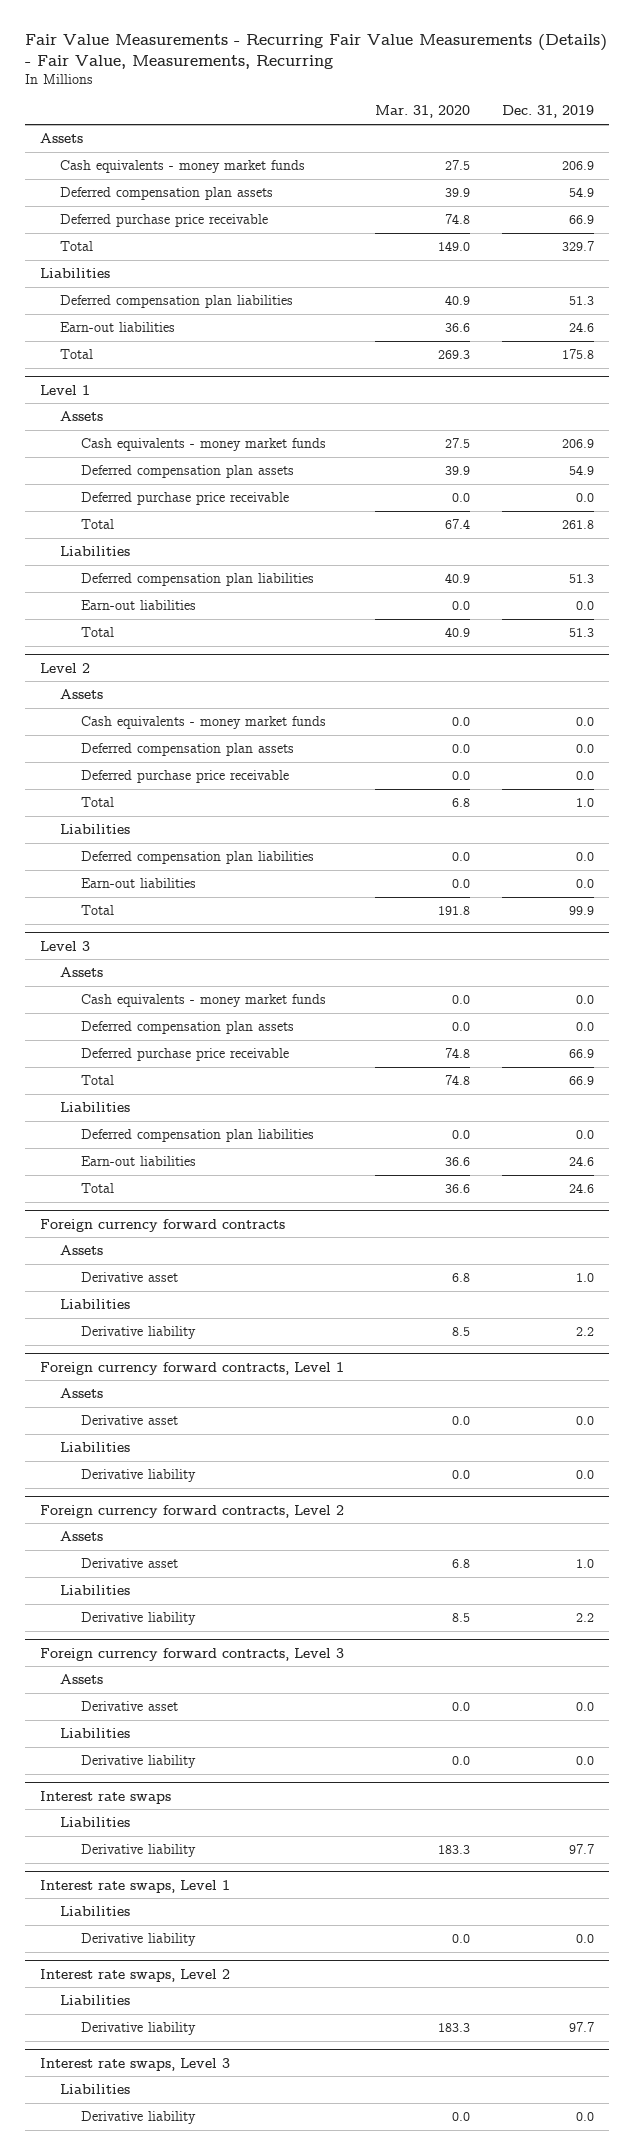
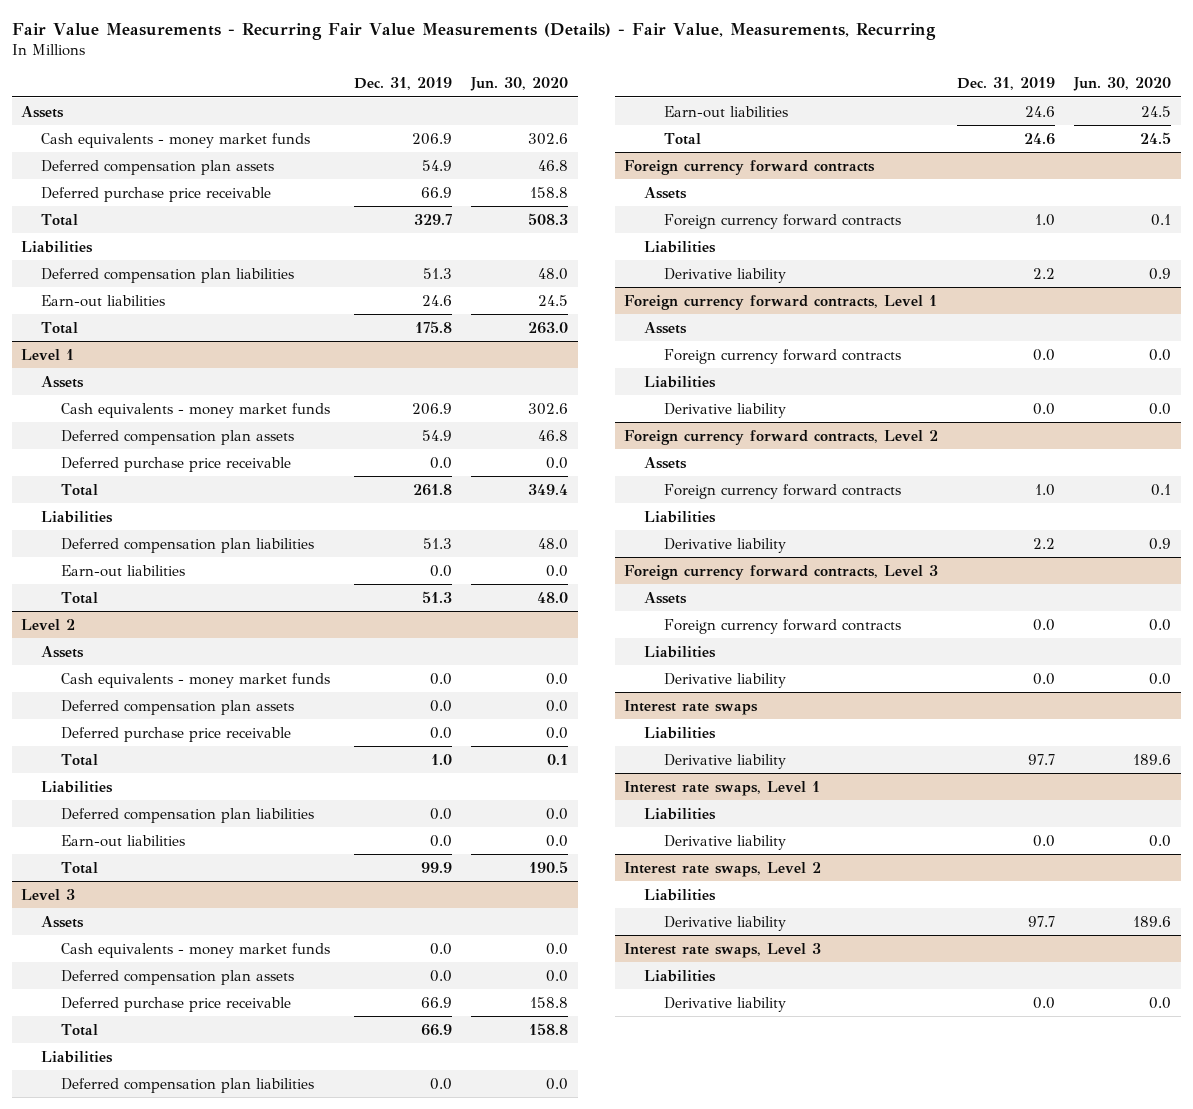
- | Mar. 31, 2020 | Dec. 31, 2019
+ | Dec. 31, 2019 | Jun. 30, 2020
@ Foreign currency forward contracts
- Derivative asset | 6.8 | 1.0
+ Foreign currency forward contracts | 1.0 | 0.1
@ Foreign currency forward contracts, Level 1
- Derivative asset | 0.0 | 0.0
+ Foreign currency forward contracts | 0.0 | 0.0
@ Foreign currency forward contracts, Level 2
- Derivative asset | 6.8 | 1.0
+ Foreign currency forward contracts | 1.0 | 0.1
@ Foreign currency forward contracts, Level 3
- Derivative asset | 0.0 | 0.0
+ Foreign currency forward contracts | 0.0 | 0.0

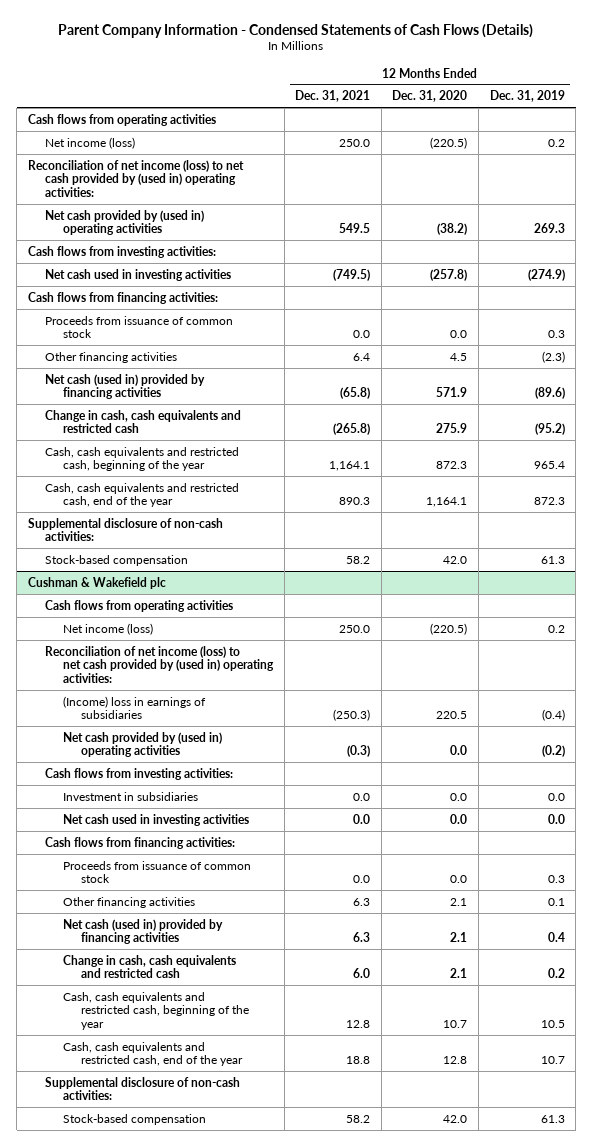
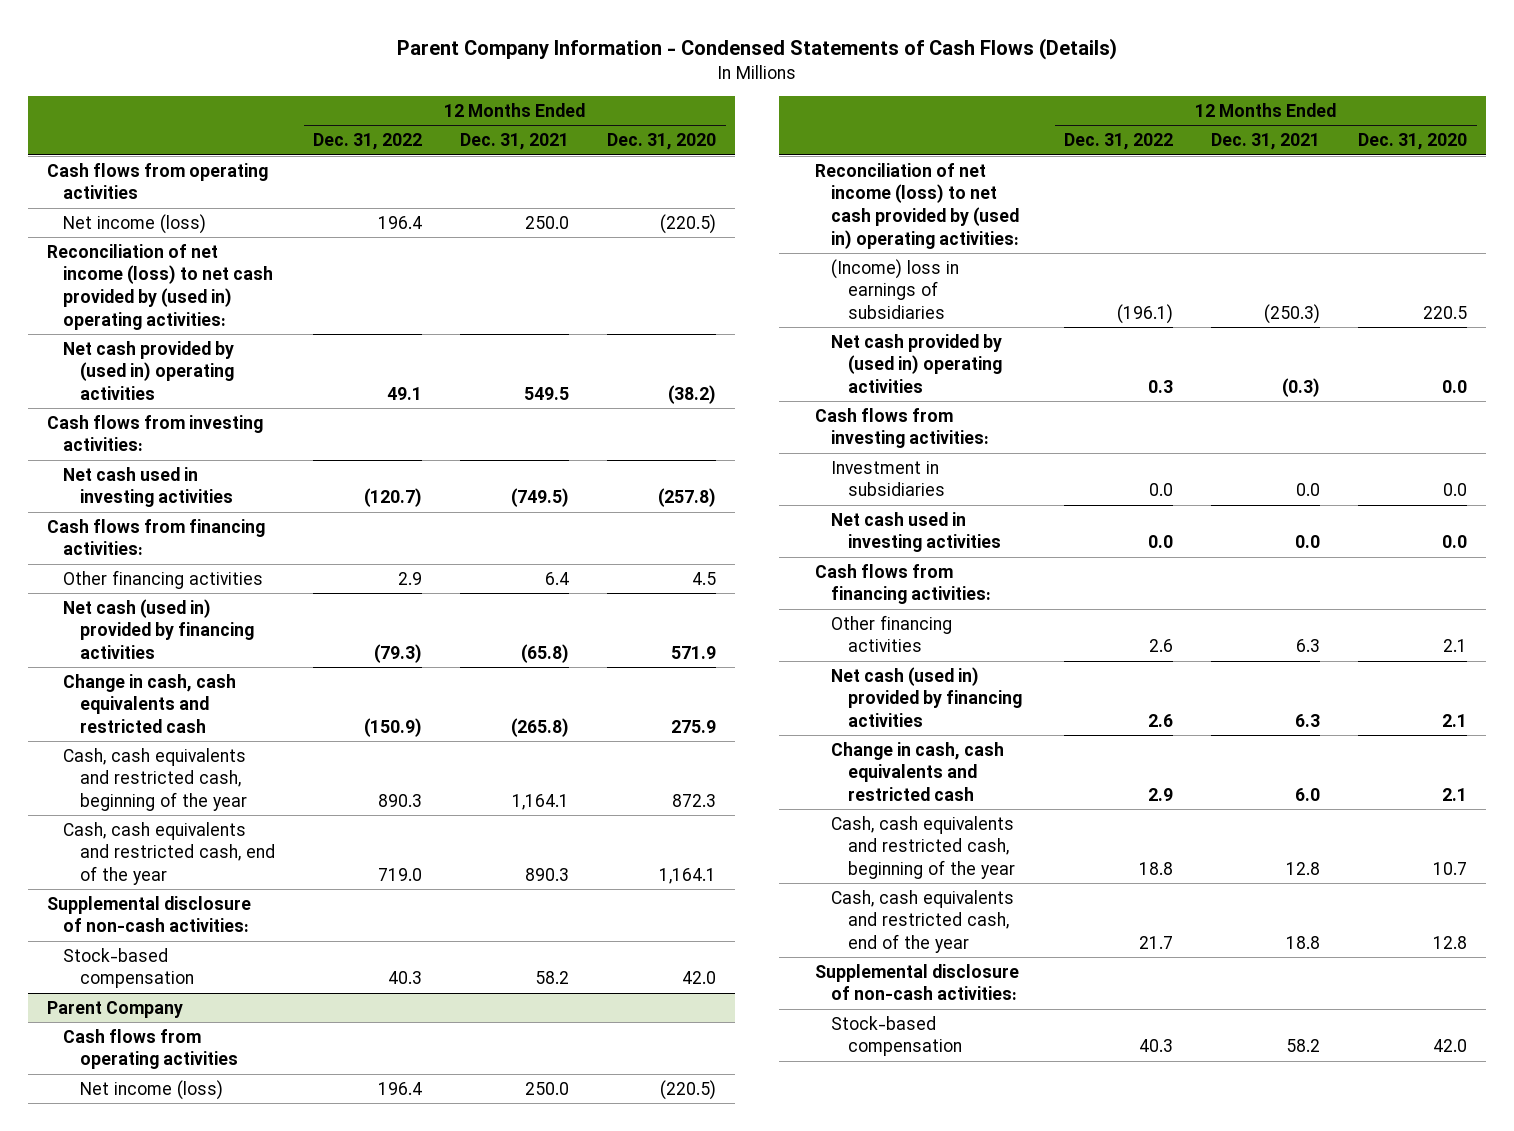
- | 12 Months Ended Dec. 31, 2021 | 12 Months Ended Dec. 31, 2020 | 12 Months Ended Dec. 31, 2019
+ | 12 Months Ended Dec. 31, 2022 | 12 Months Ended Dec. 31, 2021 | 12 Months Ended Dec. 31, 2020
- Proceeds from issuance of common stock | 0.0 | 0.0 | 0.3
- Cushman & Wakefield plc
+ Parent Company
- Proceeds from issuance of common stock | 0.0 | 0.0 | 0.3

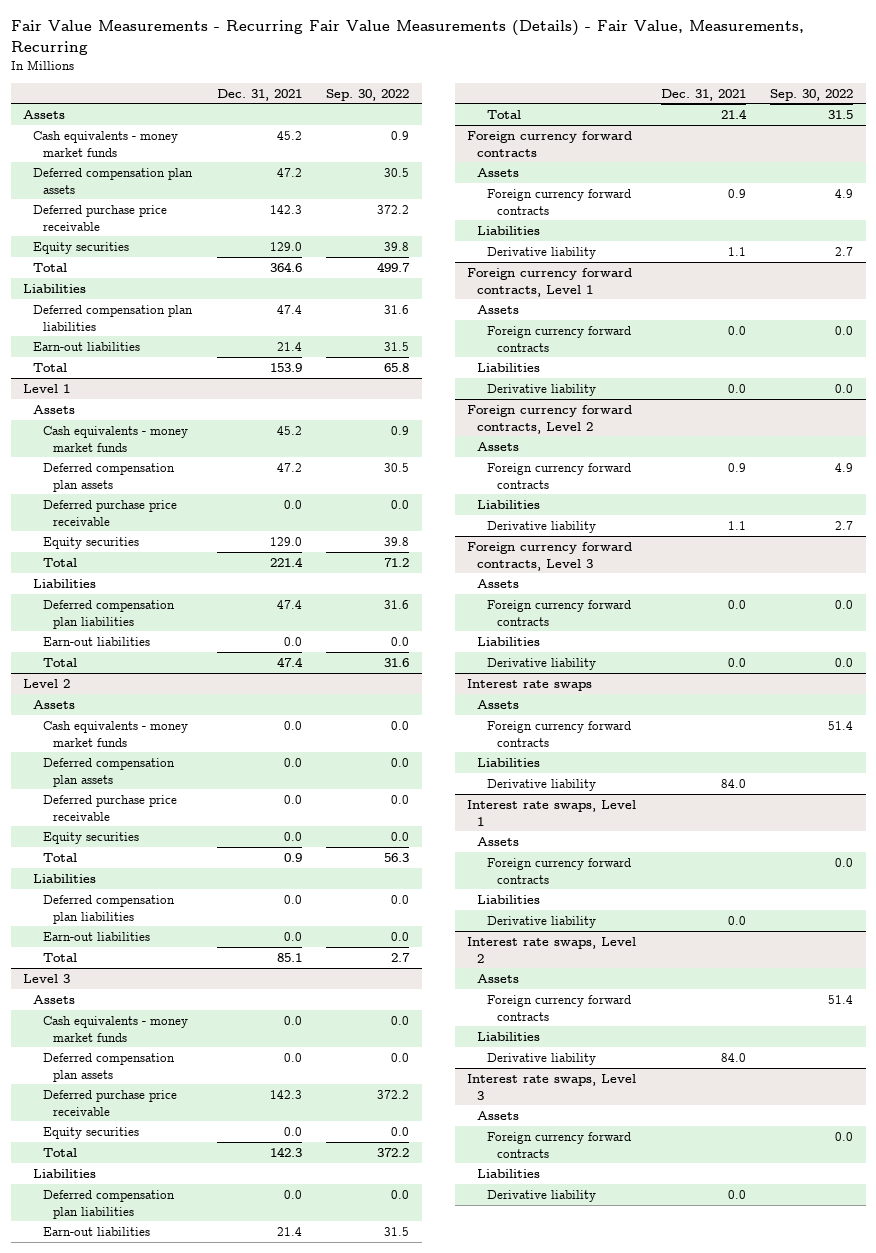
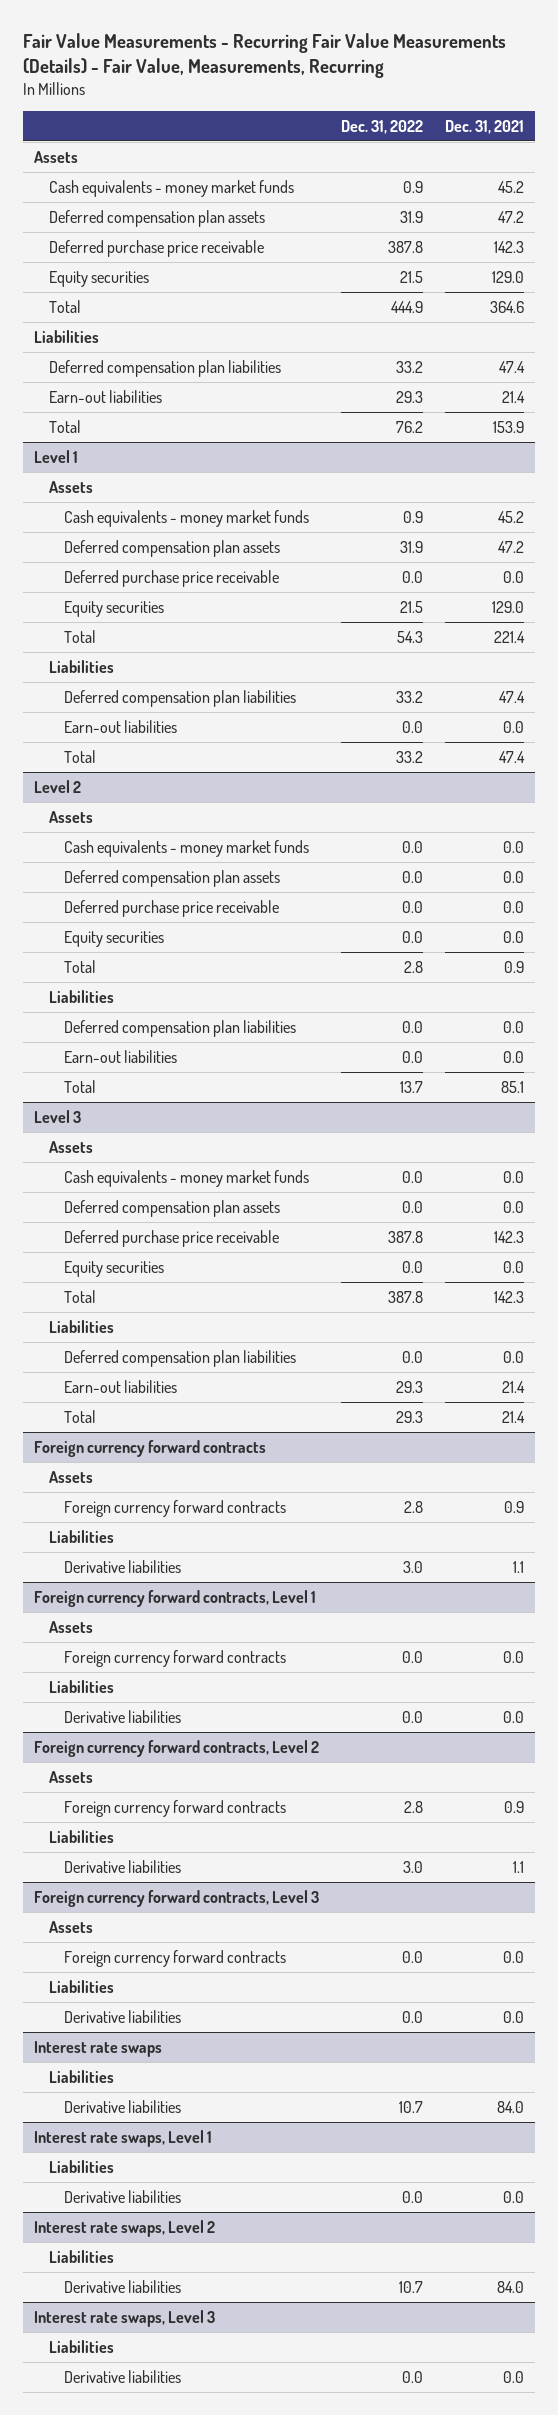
- | Dec. 31, 2021 | Sep. 30, 2022
+ | Dec. 31, 2022 | Dec. 31, 2021
@ Foreign currency forward contracts
- Derivative liability | 1.1 | 2.7
+ Derivative liabilities | 3.0 | 1.1
@ Foreign currency forward contracts, Level 1
- Derivative liability | 0.0 | 0.0
+ Derivative liabilities | 0.0 | 0.0
@ Foreign currency forward contracts, Level 2
- Derivative liability | 1.1 | 2.7
+ Derivative liabilities | 3.0 | 1.1
@ Foreign currency forward contracts, Level 3
- Derivative liability | 0.0 | 0.0
+ Derivative liabilities | 0.0 | 0.0
@ Interest rate swaps
- Assets
- Foreign currency forward contracts | | 51.4
- Derivative liability | 84.0 |
+ Derivative liabilities | 10.7 | 84.0
@ Interest rate swaps, Level 1
- Assets
- Foreign currency forward contracts | | 0.0
- Derivative liability | 0.0 |
+ Derivative liabilities | 0.0 | 0.0
@ Interest rate swaps, Level 2
- Assets
- Foreign currency forward contracts | | 51.4
- Derivative liability | 84.0 |
+ Derivative liabilities | 10.7 | 84.0
@ Interest rate swaps, Level 3
- Assets
- Foreign currency forward contracts | | 0.0
- Derivative liability | 0.0 |
+ Derivative liabilities | 0.0 | 0.0

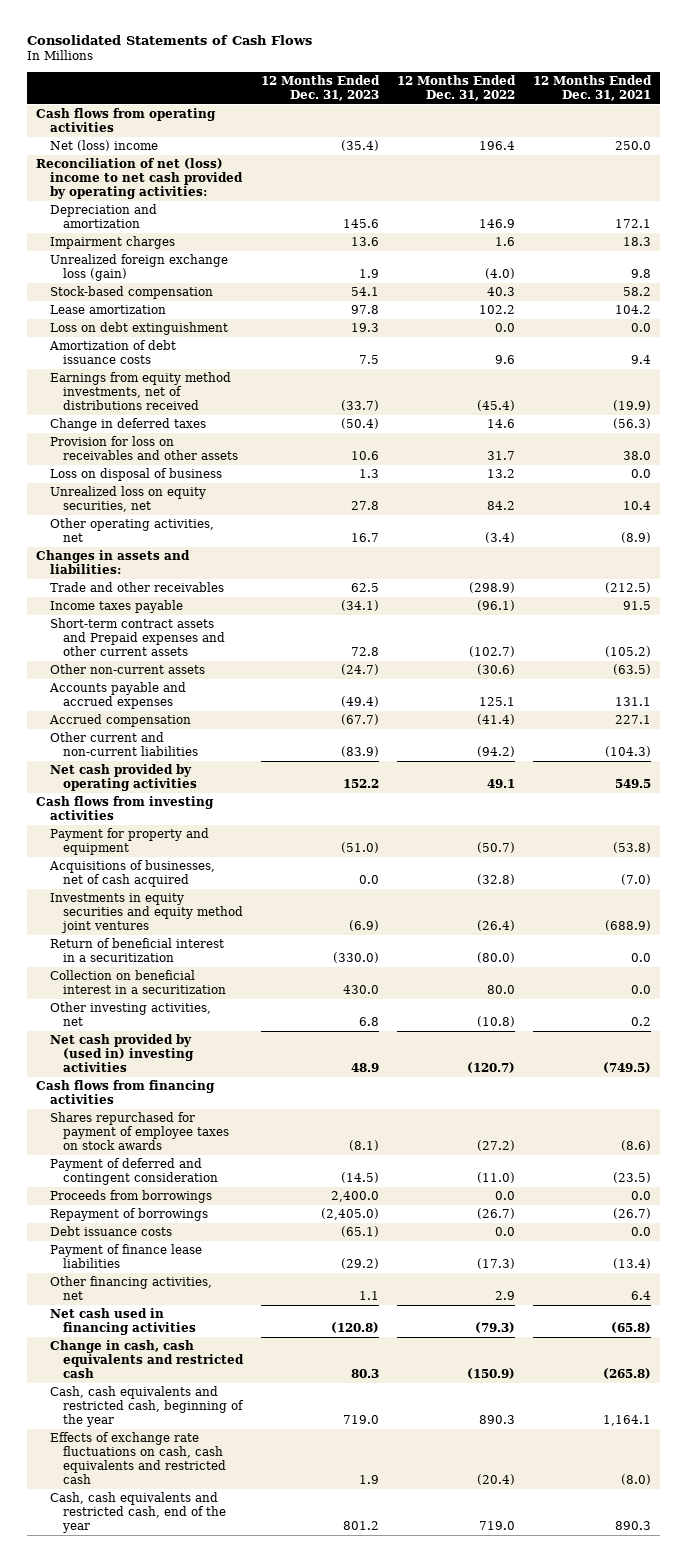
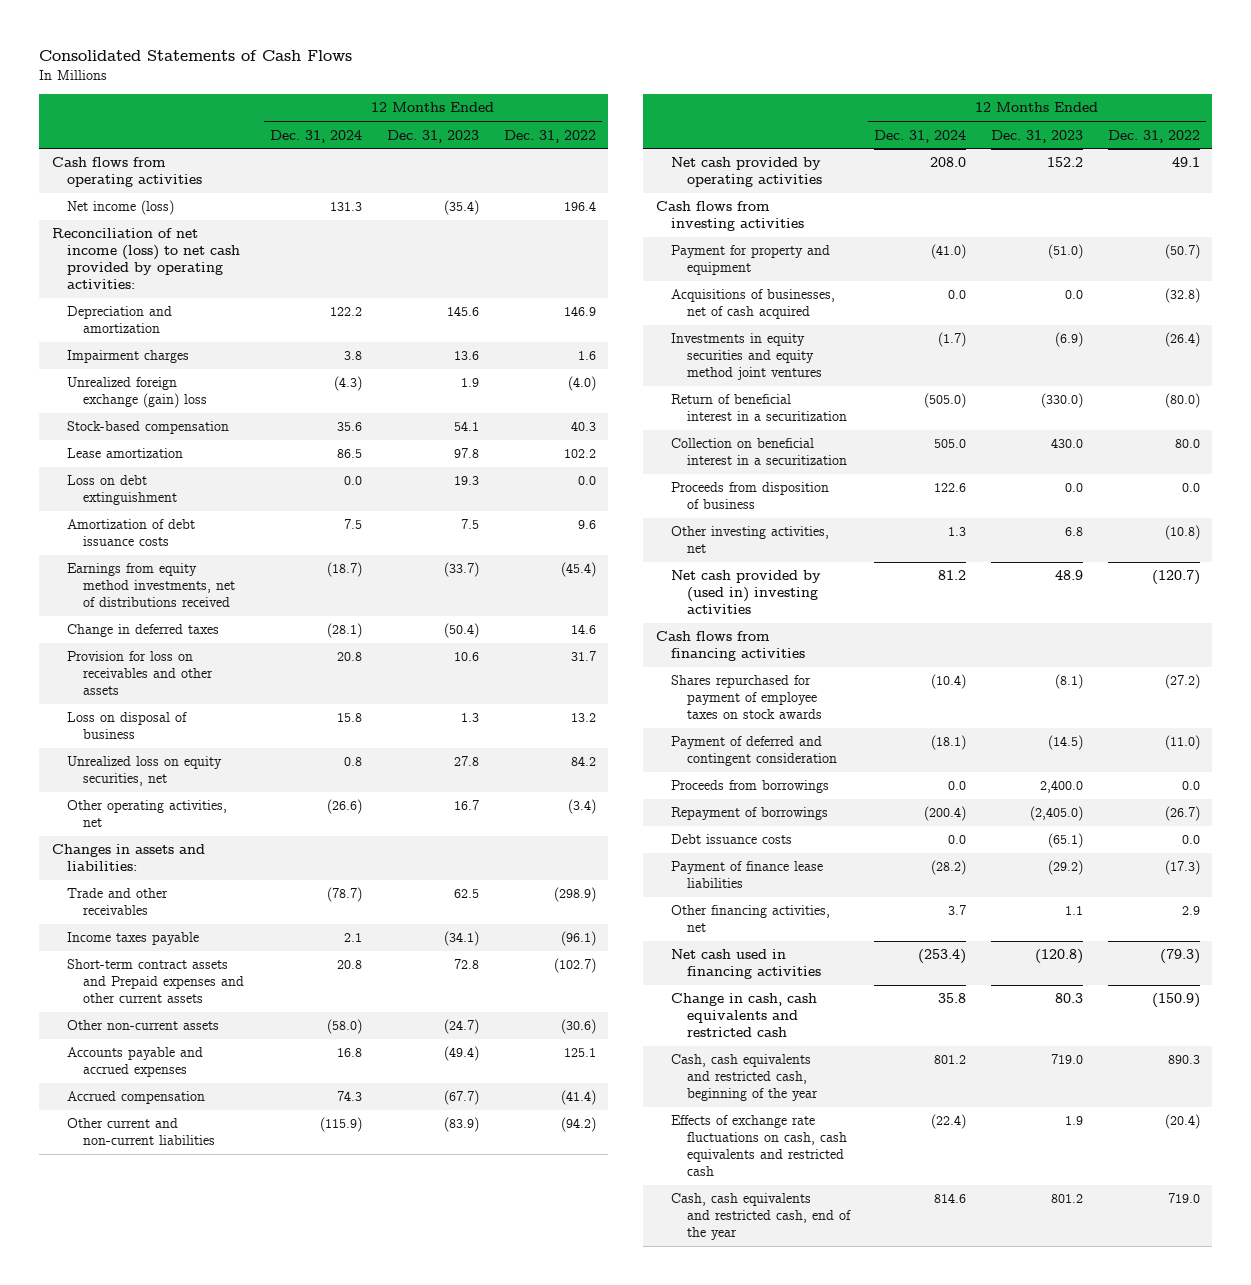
- | 12 Months Ended Dec. 31, 2023 | 12 Months Ended Dec. 31, 2022 | 12 Months Ended Dec. 31, 2021
+ | 12 Months Ended Dec. 31, 2024 | 12 Months Ended Dec. 31, 2023 | 12 Months Ended Dec. 31, 2022
- Net (loss) income | (35.4) | 196.4 | 250.0
- Reconciliation of net (loss) income to net cash provided by operating activities:
+ Net income (loss) | 131.3 | (35.4) | 196.4
+ Reconciliation of net income (loss) to net cash provided by operating activities:
- Unrealized foreign exchange loss (gain) | 1.9 | (4.0) | 9.8
+ Unrealized foreign exchange (gain) loss | (4.3) | 1.9 | (4.0)
+ Proceeds from disposition of business | 122.6 | 0.0 | 0.0

